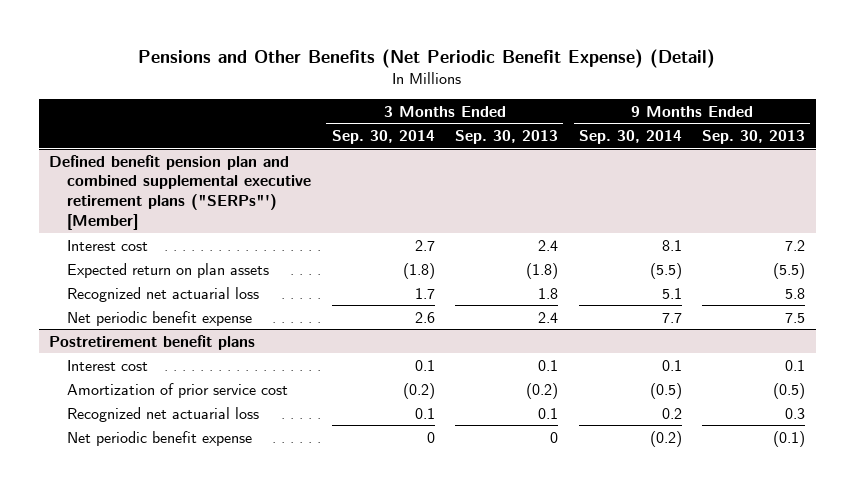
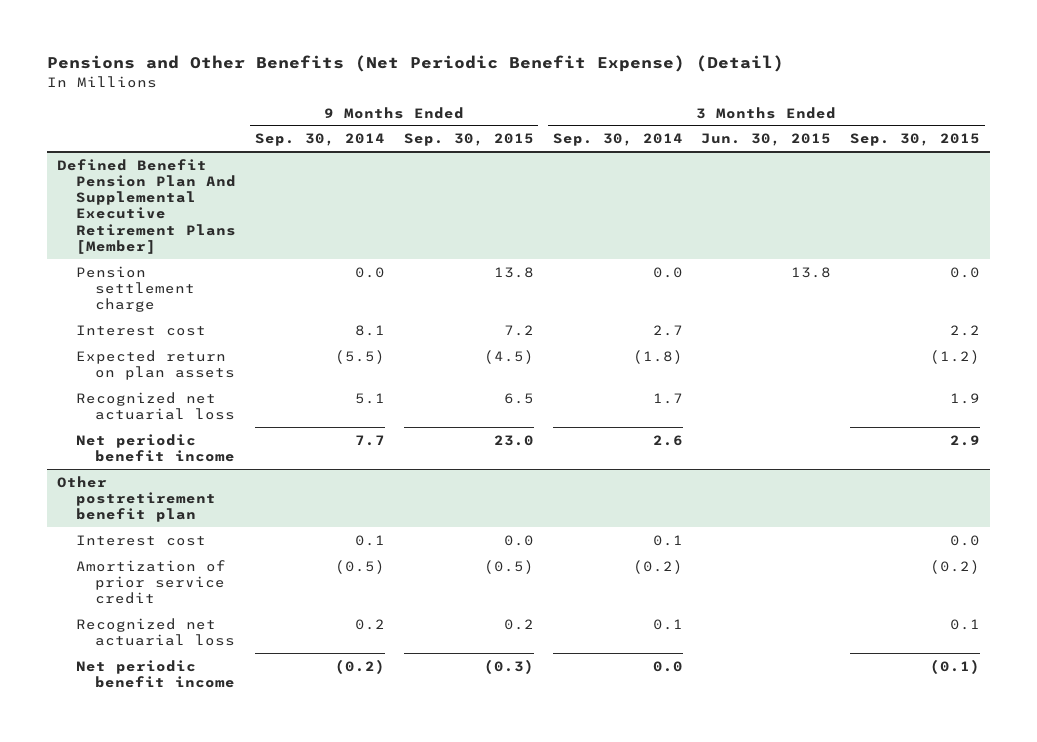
- | 3 Months Ended Sep. 30, 2014 | 3 Months Ended Sep. 30, 2013 | 9 Months Ended Sep. 30, 2014 | 9 Months Ended Sep. 30, 2013
+ | 9 Months Ended Sep. 30, 2014 | 9 Months Ended Sep. 30, 2015 | 3 Months Ended Sep. 30, 2014 | 3 Months Ended Jun. 30, 2015 | 3 Months Ended Sep. 30, 2015
- Defined benefit pension plan and combined supplemental executive retirement plans ("SERPs"') [Member]
+ Defined Benefit Pension Plan And Supplemental Executive Retirement Plans [Member]
+ Pension settlement charge | 0.0 | 13.8 | 0.0 | 13.8 | 0.0
- Net periodic benefit expense | 2.6 | 2.4 | 7.7 | 7.5
- Postretirement benefit plans
+ Net periodic benefit income | 7.7 | 23.0 | 2.6 | | 2.9
+ Other postretirement benefit plan
- Amortization of prior service cost | (0.2) | (0.2) | (0.5) | (0.5)
+ Amortization of prior service credit | (0.5) | (0.5) | (0.2) | | (0.2)
- Net periodic benefit expense | 0 | 0 | (0.2) | (0.1)
+ Net periodic benefit income | (0.2) | (0.3) | 0.0 | | (0.1)

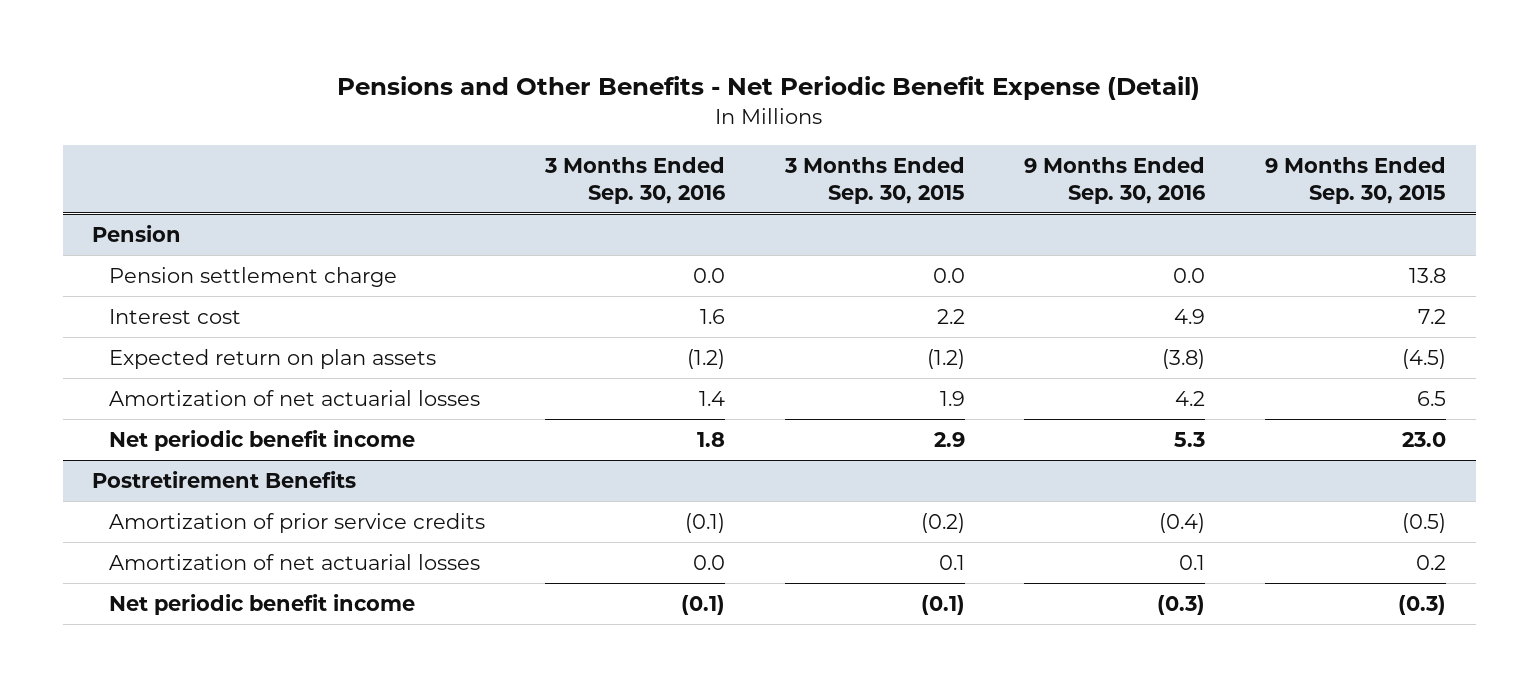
- Pensions and Other Benefits (Net Periodic Benefit Expense) (Detail)
+ Pensions and Other Benefits - Net Periodic Benefit Expense (Detail)
- | 9 Months Ended Sep. 30, 2014 | 9 Months Ended Sep. 30, 2015 | 3 Months Ended Sep. 30, 2014 | 3 Months Ended Jun. 30, 2015 | 3 Months Ended Sep. 30, 2015
+ | 3 Months Ended Sep. 30, 2016 | 3 Months Ended Sep. 30, 2015 | 9 Months Ended Sep. 30, 2016 | 9 Months Ended Sep. 30, 2015
- Defined Benefit Pension Plan And Supplemental Executive Retirement Plans [Member]
+ Pension
- Recognized net actuarial loss | 5.1 | 6.5 | 1.7 | | 1.9
+ Amortization of net actuarial losses | 1.4 | 1.9 | 4.2 | 6.5
- Other postretirement benefit plan
- Interest cost | 0.1 | 0.0 | 0.1 | | 0.0
- Amortization of prior service credit | (0.5) | (0.5) | (0.2) | | (0.2)
- Recognized net actuarial loss | 0.2 | 0.2 | 0.1 | | 0.1
+ Postretirement Benefits
+ Amortization of prior service credits | (0.1) | (0.2) | (0.4) | (0.5)
+ Amortization of net actuarial losses | 0.0 | 0.1 | 0.1 | 0.2

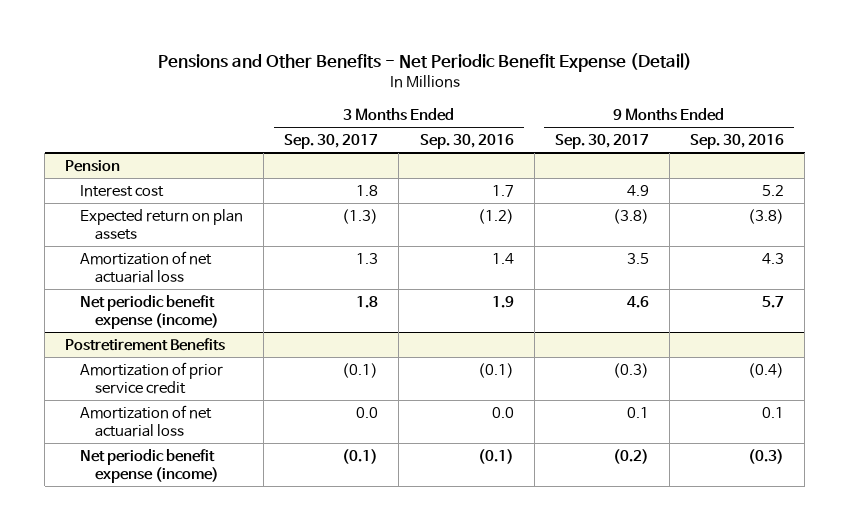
- | 3 Months Ended Sep. 30, 2016 | 3 Months Ended Sep. 30, 2015 | 9 Months Ended Sep. 30, 2016 | 9 Months Ended Sep. 30, 2015
+ | 3 Months Ended Sep. 30, 2017 | 3 Months Ended Sep. 30, 2016 | 9 Months Ended Sep. 30, 2017 | 9 Months Ended Sep. 30, 2016
@ Pension
- Pension settlement charge | 0.0 | 0.0 | 0.0 | 13.8
- Interest cost | 1.6 | 2.2 | 4.9 | 7.2
+ Interest cost | 1.8 | 1.7 | 4.9 | 5.2
- Amortization of net actuarial losses | 1.4 | 1.9 | 4.2 | 6.5
- Net periodic benefit income | 1.8 | 2.9 | 5.3 | 23.0
+ Amortization of net actuarial loss | 1.3 | 1.4 | 3.5 | 4.3
+ Net periodic benefit expense (income) | 1.8 | 1.9 | 4.6 | 5.7
@ Postretirement Benefits
- Amortization of prior service credits | (0.1) | (0.2) | (0.4) | (0.5)
- Amortization of net actuarial losses | 0.0 | 0.1 | 0.1 | 0.2
- Net periodic benefit income | (0.1) | (0.1) | (0.3) | (0.3)
+ Amortization of prior service credit | (0.1) | (0.1) | (0.3) | (0.4)
+ Amortization of net actuarial loss | 0.0 | 0.0 | 0.1 | 0.1
+ Net periodic benefit expense (income) | (0.1) | (0.1) | (0.2) | (0.3)

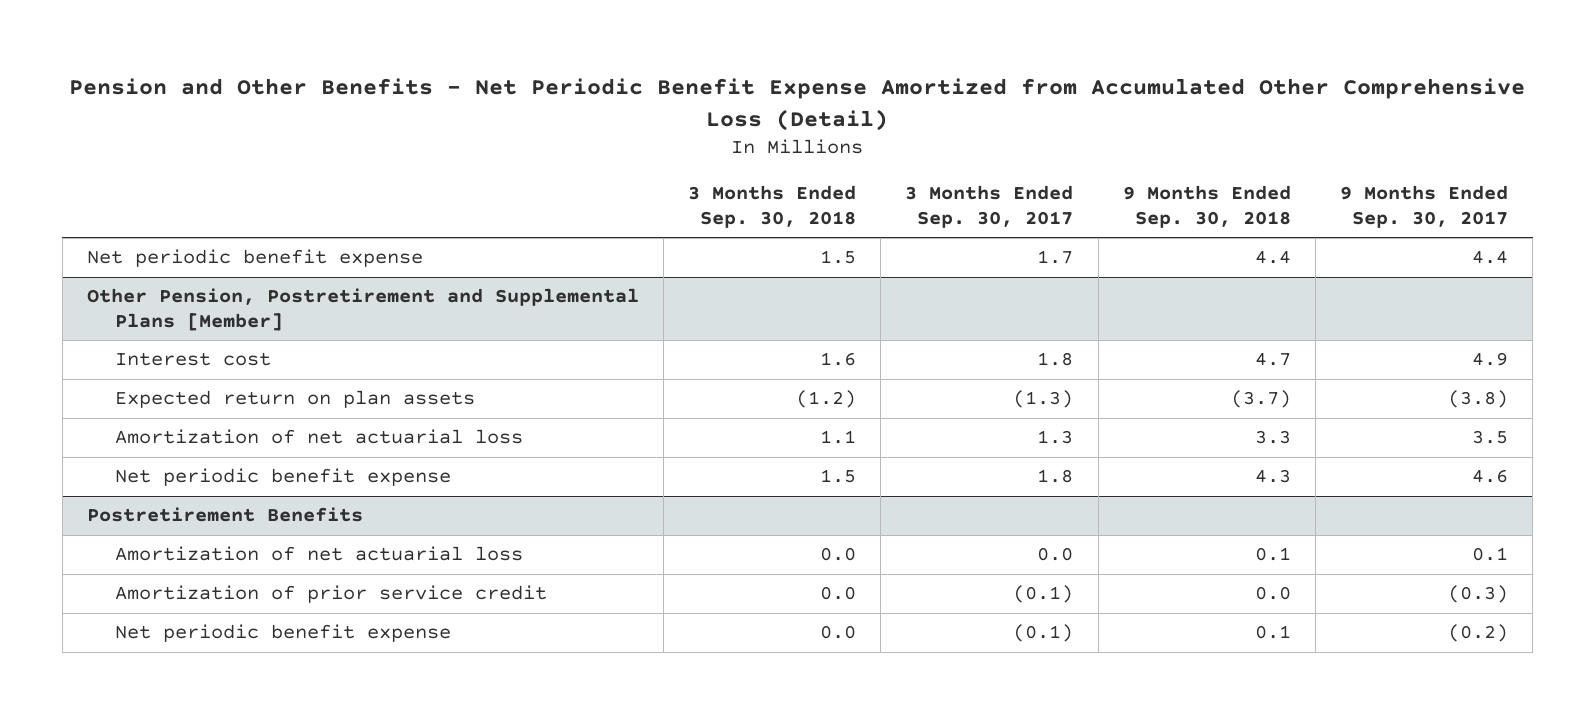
- Pensions and Other Benefits - Net Periodic Benefit Expense (Detail)
+ Pension and Other Benefits - Net Periodic Benefit Expense Amortized from Accumulated Other Comprehensive Loss (Detail)
- | 3 Months Ended Sep. 30, 2017 | 3 Months Ended Sep. 30, 2016 | 9 Months Ended Sep. 30, 2017 | 9 Months Ended Sep. 30, 2016
+ | 3 Months Ended Sep. 30, 2018 | 3 Months Ended Sep. 30, 2017 | 9 Months Ended Sep. 30, 2018 | 9 Months Ended Sep. 30, 2017
- Pension
+ Net periodic benefit expense | 1.5 | 1.7 | 4.4 | 4.4
+ Other Pension, Postretirement and Supplemental Plans [Member]
- Net periodic benefit expense (income) | 1.8 | 1.9 | 4.6 | 5.7
+ Net periodic benefit expense | 1.5 | 1.8 | 4.3 | 4.6
@ Postretirement Benefits
- Net periodic benefit expense (income) | (0.1) | (0.1) | (0.2) | (0.3)
moved down: Amortization of prior service credit | 0.0 | (0.1) | 0.0 | (0.3)
+ Net periodic benefit expense | 0.0 | (0.1) | 0.1 | (0.2)

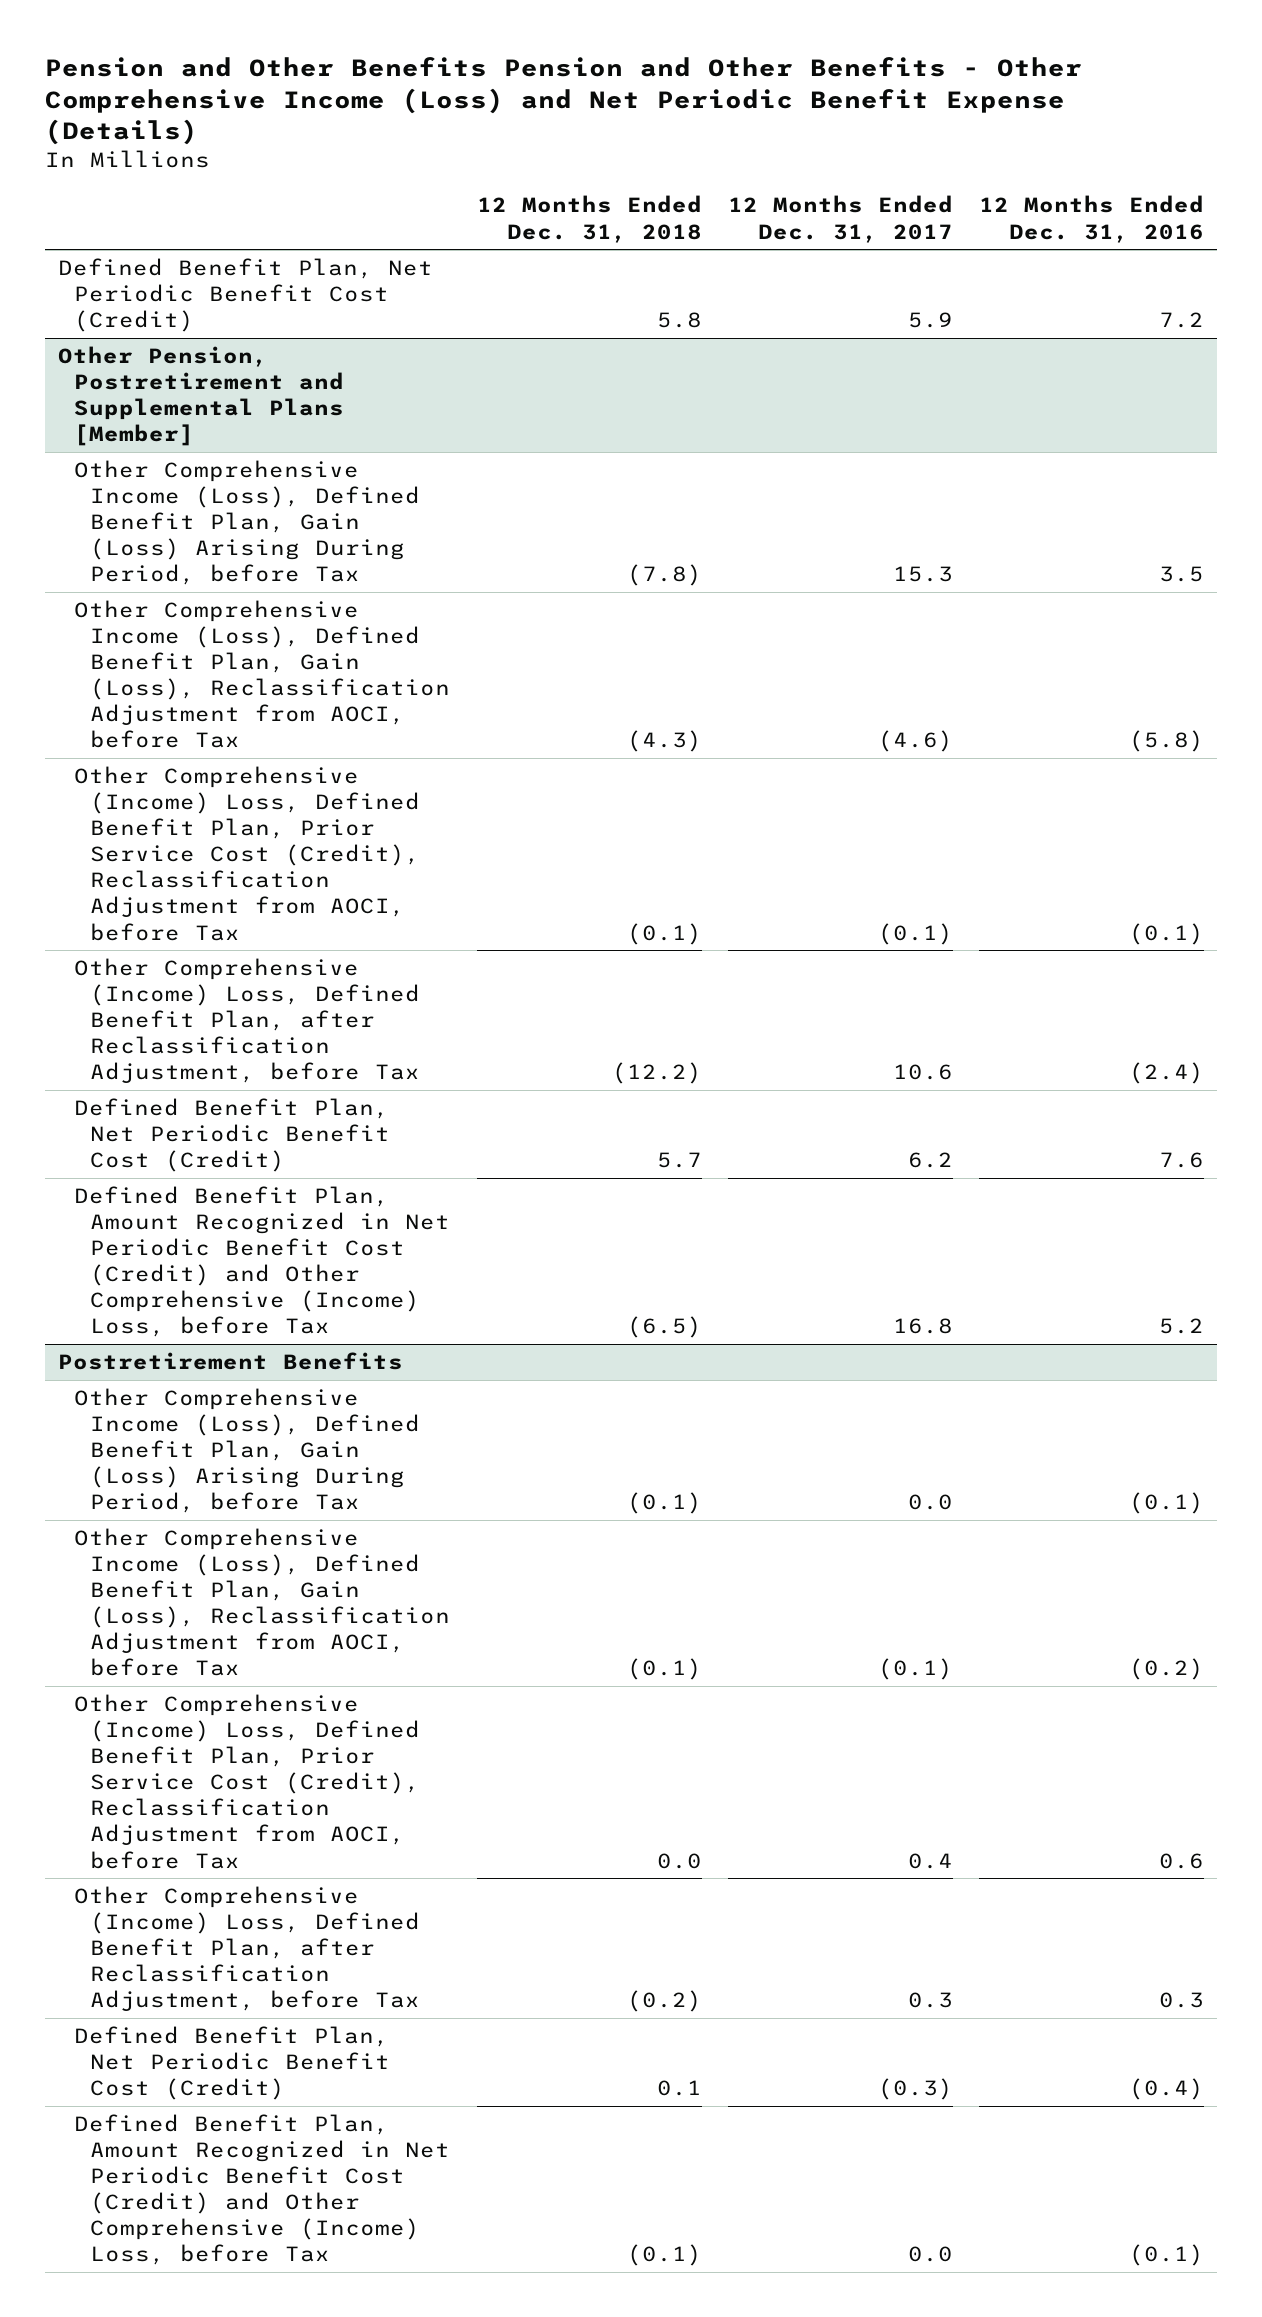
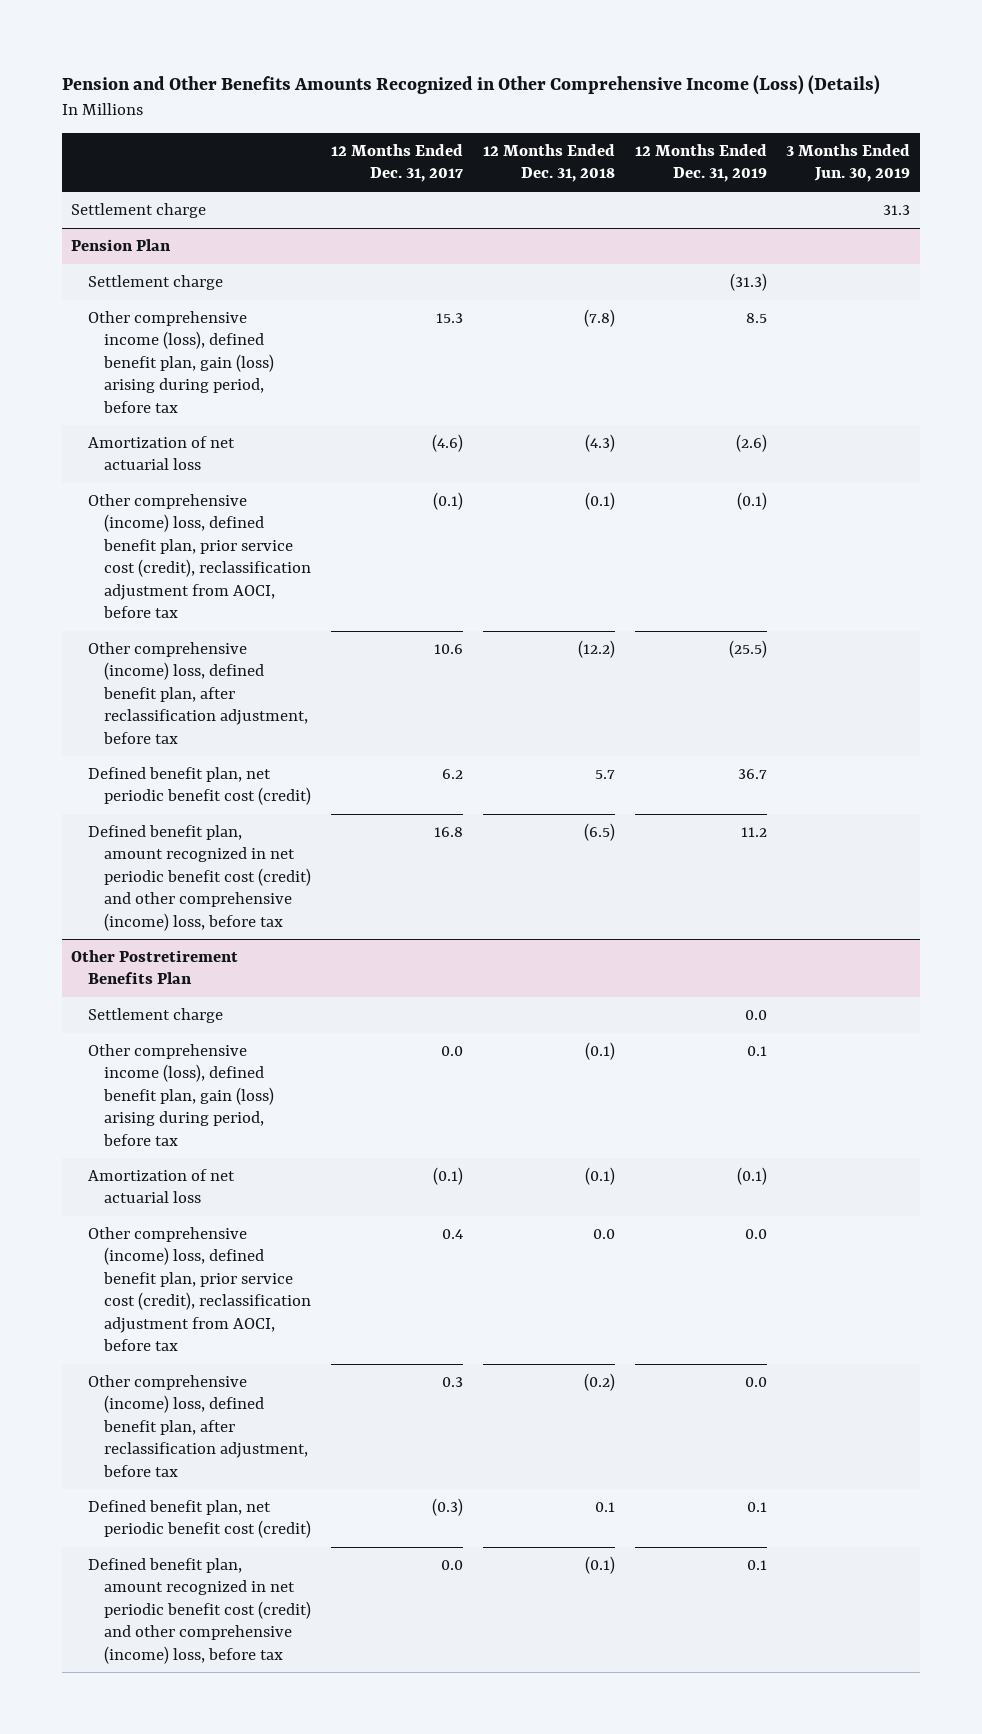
- Pension and Other Benefits Pension and Other Benefits - Other Comprehensive Income (Loss) and Net Periodic Benefit Expense (Details)
+ Pension and Other Benefits Amounts Recognized in Other Comprehensive Income (Loss) (Details)
- | 12 Months Ended Dec. 31, 2018 | 12 Months Ended Dec. 31, 2017 | 12 Months Ended Dec. 31, 2016
+ | 12 Months Ended Dec. 31, 2017 | 12 Months Ended Dec. 31, 2018 | 12 Months Ended Dec. 31, 2019 | 3 Months Ended Jun. 30, 2019
- Defined Benefit Plan, Net Periodic Benefit Cost (Credit) | 5.8 | 5.9 | 7.2
- Other Pension, Postretirement and Supplemental Plans [Member]
- Other Comprehensive Income (Loss), Defined Benefit Plan, Gain (Loss) Arising During Period, before Tax | (7.8) | 15.3 | 3.5
- Other Comprehensive Income (Loss), Defined Benefit Plan, Gain (Loss), Reclassification Adjustment from AOCI, before Tax | (4.3) | (4.6) | (5.8)
- Other Comprehensive (Income) Loss, Defined Benefit Plan, Prior Service Cost (Credit), Reclassification Adjustment from AOCI, before Tax | (0.1) | (0.1) | (0.1)
- Other Comprehensive (Income) Loss, Defined Benefit Plan, after Reclassification Adjustment, before Tax | (12.2) | 10.6 | (2.4)
- Defined Benefit Plan, Net Periodic Benefit Cost (Credit) | 5.7 | 6.2 | 7.6
- Defined Benefit Plan, Amount Recognized in Net Periodic Benefit Cost (Credit) and Other Comprehensive (Income) Loss, before Tax | (6.5) | 16.8 | 5.2
- Postretirement Benefits
- Other Comprehensive Income (Loss), Defined Benefit Plan, Gain (Loss) Arising During Period, before Tax | (0.1) | 0.0 | (0.1)
- Other Comprehensive Income (Loss), Defined Benefit Plan, Gain (Loss), Reclassification Adjustment from AOCI, before Tax | (0.1) | (0.1) | (0.2)
- Other Comprehensive (Income) Loss, Defined Benefit Plan, Prior Service Cost (Credit), Reclassification Adjustment from AOCI, before Tax | 0.0 | 0.4 | 0.6
- Other Comprehensive (Income) Loss, Defined Benefit Plan, after Reclassification Adjustment, before Tax | (0.2) | 0.3 | 0.3
- Defined Benefit Plan, Net Periodic Benefit Cost (Credit) | 0.1 | (0.3) | (0.4)
- Defined Benefit Plan, Amount Recognized in Net Periodic Benefit Cost (Credit) and Other Comprehensive (Income) Loss, before Tax | (0.1) | 0.0 | (0.1)
+ Settlement charge | | | | 31.3
+ Pension Plan
+ Settlement charge | | | (31.3) |
+ Other comprehensive income (loss), defined benefit plan, gain (loss) arising during period, before tax | 15.3 | (7.8) | 8.5 |
+ Amortization of net actuarial loss | (4.6) | (4.3) | (2.6) |
+ Other comprehensive (income) loss, defined benefit plan, prior service cost (credit), reclassification adjustment from AOCI, before tax | (0.1) | (0.1) | (0.1) |
+ Other comprehensive (income) loss, defined benefit plan, after reclassification adjustment, before tax | 10.6 | (12.2) | (25.5) |
+ Defined benefit plan, net periodic benefit cost (credit) | 6.2 | 5.7 | 36.7 |
+ Defined benefit plan, amount recognized in net periodic benefit cost (credit) and other comprehensive (income) loss, before tax | 16.8 | (6.5) | 11.2 |
+ Other Postretirement Benefits Plan
+ Settlement charge | | | 0.0 |
+ Other comprehensive income (loss), defined benefit plan, gain (loss) arising during period, before tax | 0.0 | (0.1) | 0.1 |
+ Amortization of net actuarial loss | (0.1) | (0.1) | (0.1) |
+ Other comprehensive (income) loss, defined benefit plan, prior service cost (credit), reclassification adjustment from AOCI, before tax | 0.4 | 0.0 | 0.0 |
+ Other comprehensive (income) loss, defined benefit plan, after reclassification adjustment, before tax | 0.3 | (0.2) | 0.0 |
+ Defined benefit plan, net periodic benefit cost (credit) | (0.3) | 0.1 | 0.1 |
+ Defined benefit plan, amount recognized in net periodic benefit cost (credit) and other comprehensive (income) loss, before tax | 0.0 | (0.1) | 0.1 |

